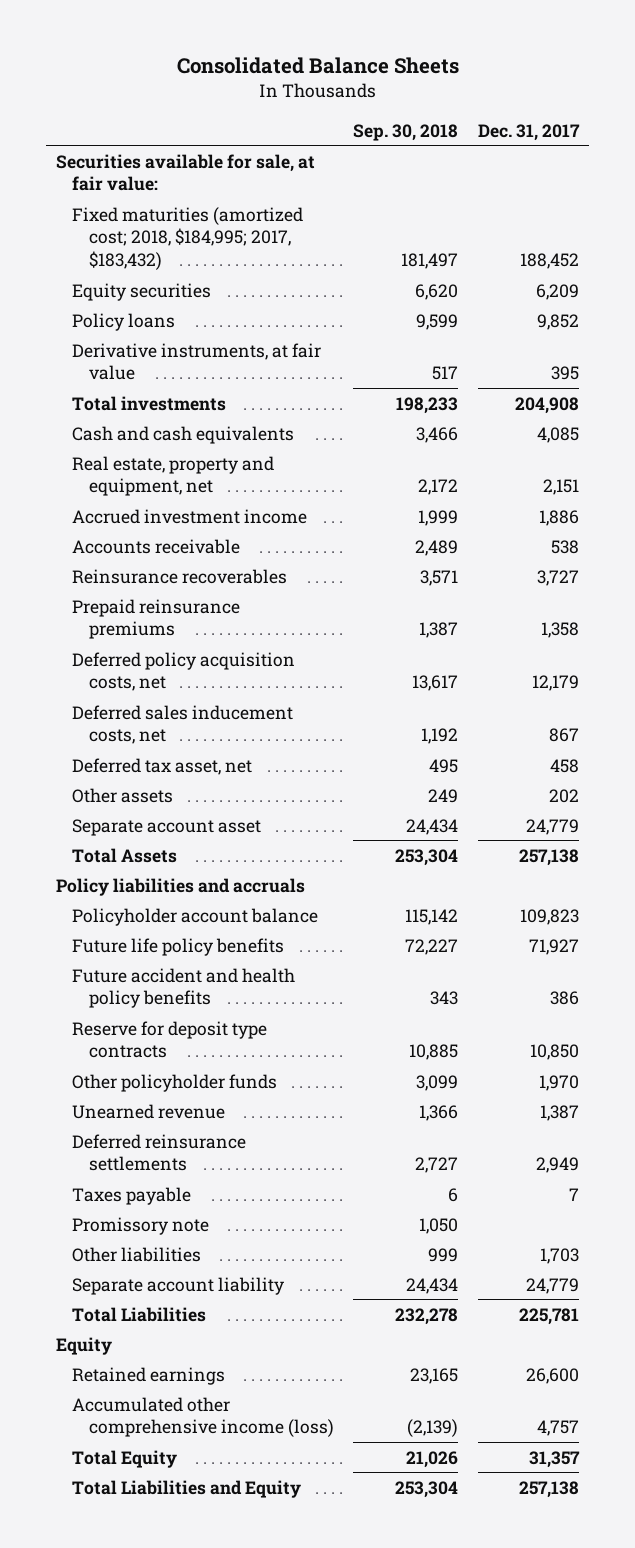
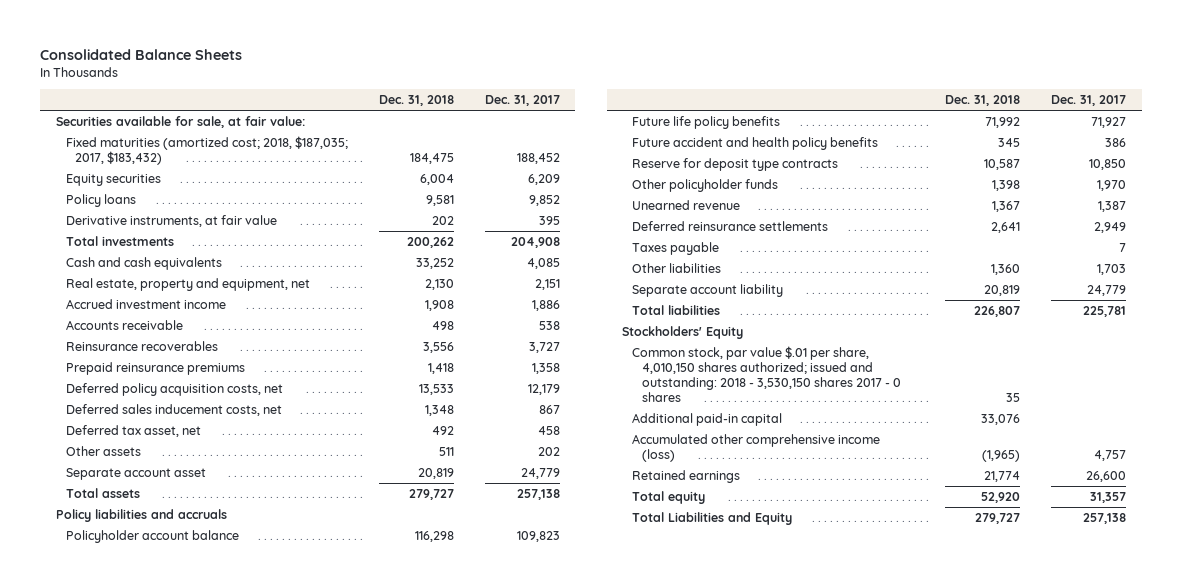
- | Sep. 30, 2018 | Dec. 31, 2017
+ | Dec. 31, 2018 | Dec. 31, 2017
- Fixed maturities (amortized cost; 2018, $184,995; 2017, $183,432) | 181,497 | 188,452
+ Fixed maturities (amortized cost; 2018, $187,035; 2017, $183,432) | 184,475 | 188,452
- Total Assets | 253,304 | 257,138
+ Total assets | 279,727 | 257,138
- Promissory note | 1,050 |
- Total Liabilities | 232,278 | 225,781
- Equity
+ Total liabilities | 226,807 | 225,781
+ Stockholders' Equity
+ Common stock, par value $.01 per share, 4,010,150 shares authorized; issued and outstanding: 2018 - 3,530,150 shares 2017 - 0 shares | 35 |
+ Additional paid-in capital | 33,076 |
- Total Equity | 21,026 | 31,357
moved down: Retained earnings | 21,774 | 26,600
+ Total equity | 52,920 | 31,357

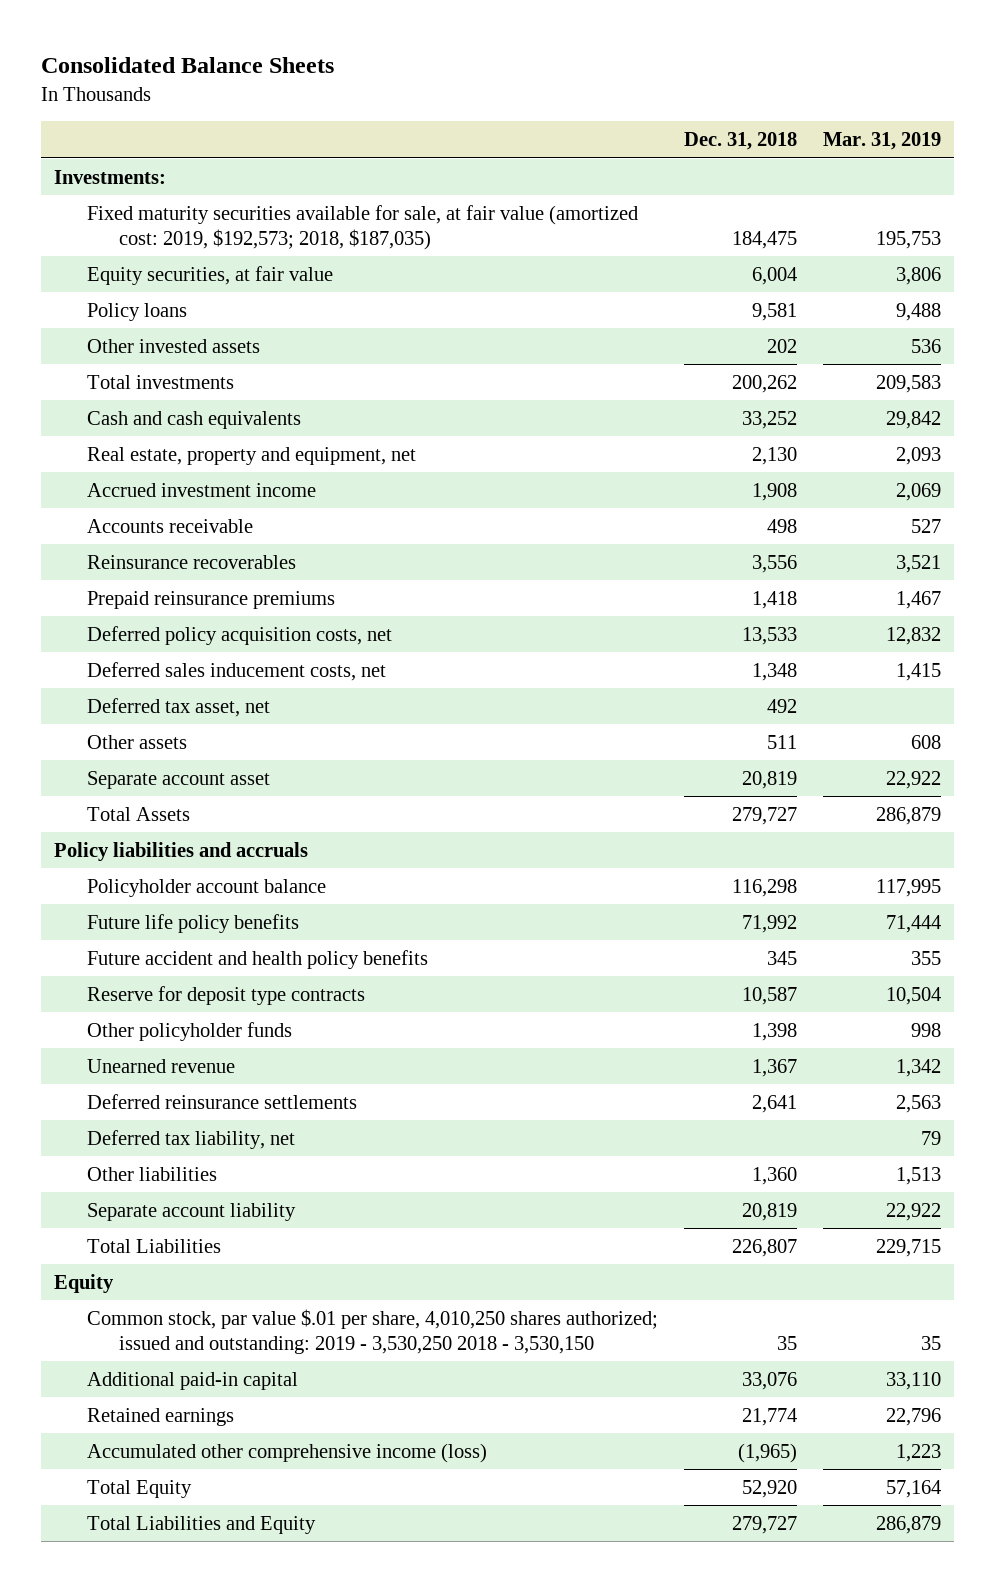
- | Dec. 31, 2018 | Dec. 31, 2017
+ | Dec. 31, 2018 | Mar. 31, 2019
- Securities available for sale, at fair value:
- Fixed maturities (amortized cost; 2018, $187,035; 2017, $183,432) | 184,475 | 188,452
- Equity securities | 6,004 | 6,209
+ Investments:
+ Fixed maturity securities available for sale, at fair value (amortized cost: 2019, $192,573; 2018, $187,035) | 184,475 | 195,753
+ Equity securities, at fair value | 6,004 | 3,806
- Derivative instruments, at fair value | 202 | 395
+ Other invested assets | 202 | 536
- Total assets | 279,727 | 257,138
+ Total Assets | 279,727 | 286,879
- Taxes payable | | 7
+ Deferred tax liability, net | | 79
- Total liabilities | 226,807 | 225,781
- Stockholders' Equity
- Common stock, par value $.01 per share, 4,010,150 shares authorized; issued and outstanding: 2018 - 3,530,150 shares 2017 - 0 shares | 35 |
+ Total Liabilities | 226,807 | 229,715
+ Equity
+ Common stock, par value $.01 per share, 4,010,250 shares authorized; issued and outstanding: 2019 - 3,530,250 2018 - 3,530,150 | 35 | 35
- Total equity | 52,920 | 31,357
moved down: Accumulated other comprehensive income (loss) | (1,965) | 1,223
+ Total Equity | 52,920 | 57,164

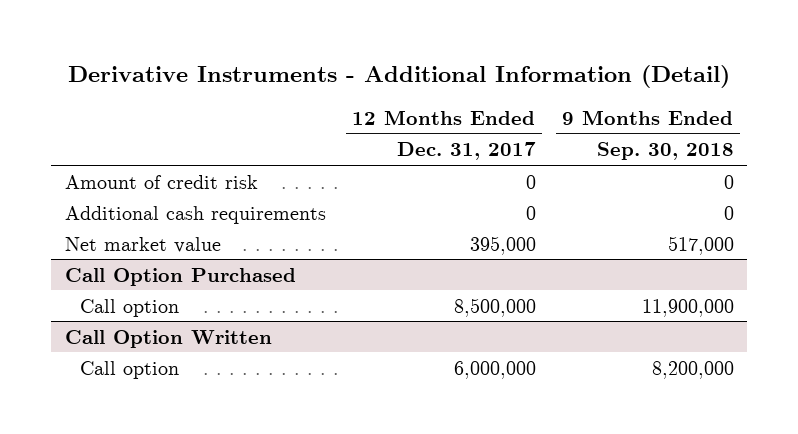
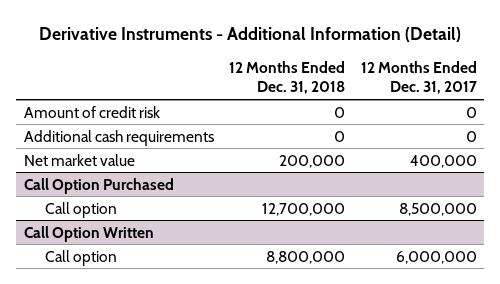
- | 12 Months Ended Dec. 31, 2017 | 9 Months Ended Sep. 30, 2018
+ | 12 Months Ended Dec. 31, 2018 | 12 Months Ended Dec. 31, 2017
- Net market value | 395,000 | 517,000
+ Net market value | 200,000 | 400,000

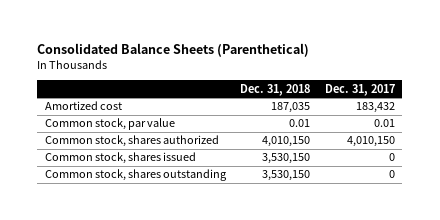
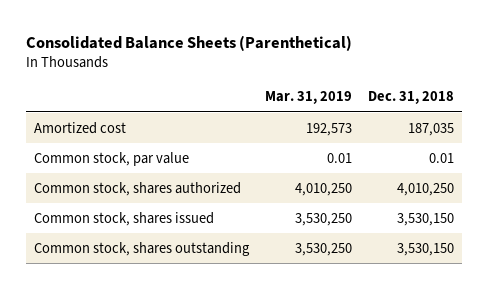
- | Dec. 31, 2018 | Dec. 31, 2017
+ | Mar. 31, 2019 | Dec. 31, 2018
- Common stock, shares authorized | 4,010,150 | 4,010,150
+ Common stock, shares authorized | 4,010,250 | 4,010,250

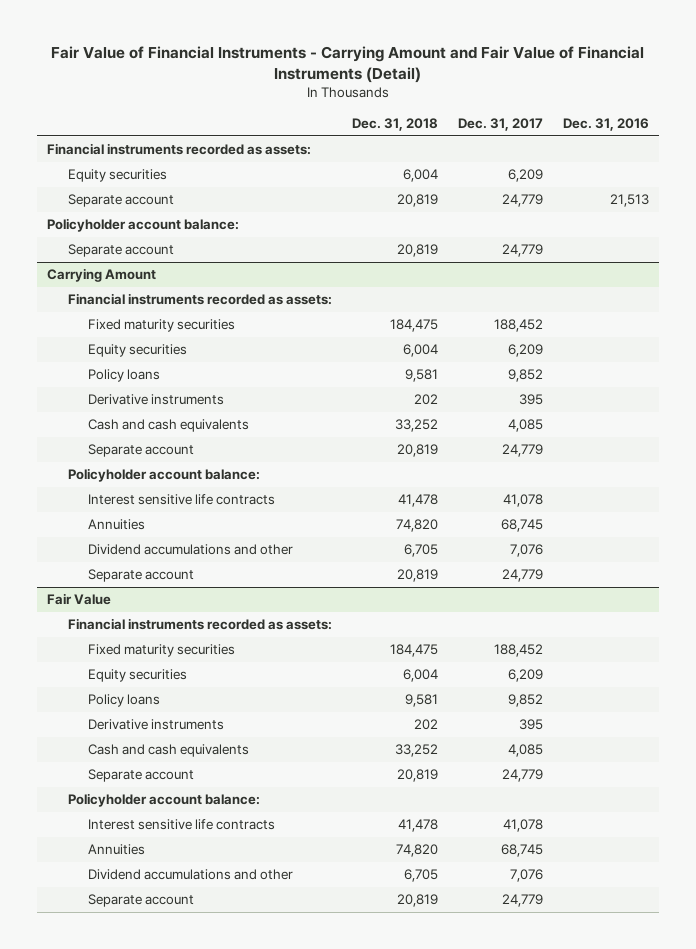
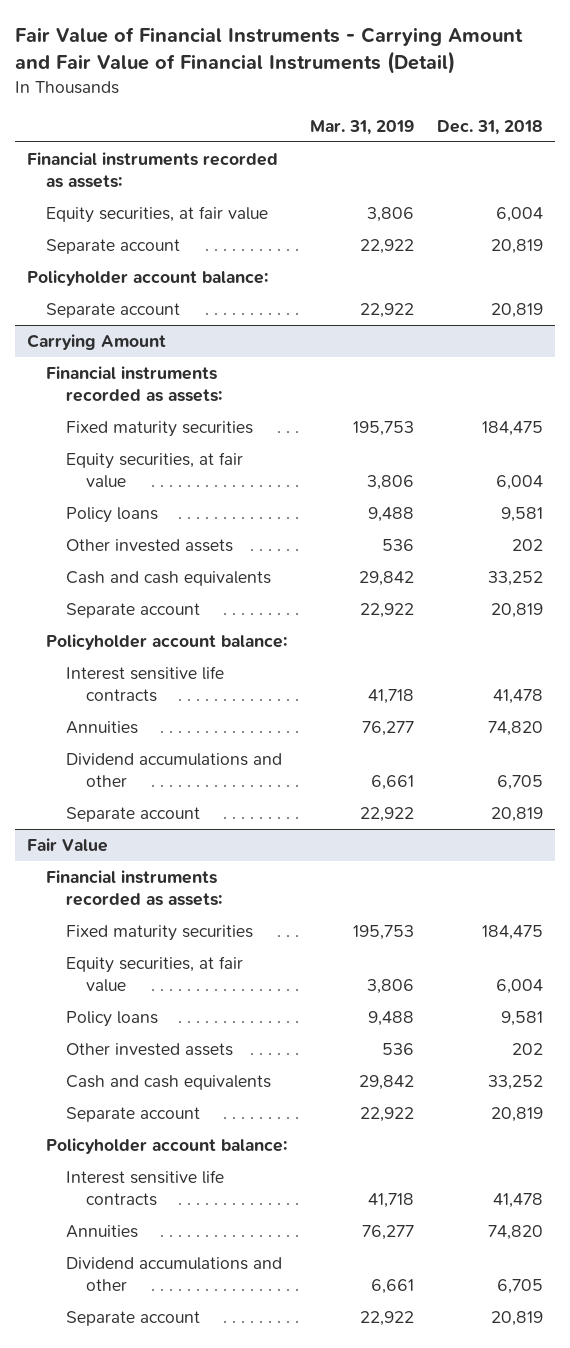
- | Dec. 31, 2018 | Dec. 31, 2017 | Dec. 31, 2016
+ | Mar. 31, 2019 | Dec. 31, 2018
- Equity securities | 6,004 | 6,209 |
+ Equity securities, at fair value | 3,806 | 6,004
@ Carrying Amount
- Equity securities | 6,004 | 6,209 |
+ Equity securities, at fair value | 3,806 | 6,004
- Derivative instruments | 202 | 395 |
+ Other invested assets | 536 | 202
@ Fair Value
- Equity securities | 6,004 | 6,209 |
+ Equity securities, at fair value | 3,806 | 6,004
- Derivative instruments | 202 | 395 |
+ Other invested assets | 536 | 202

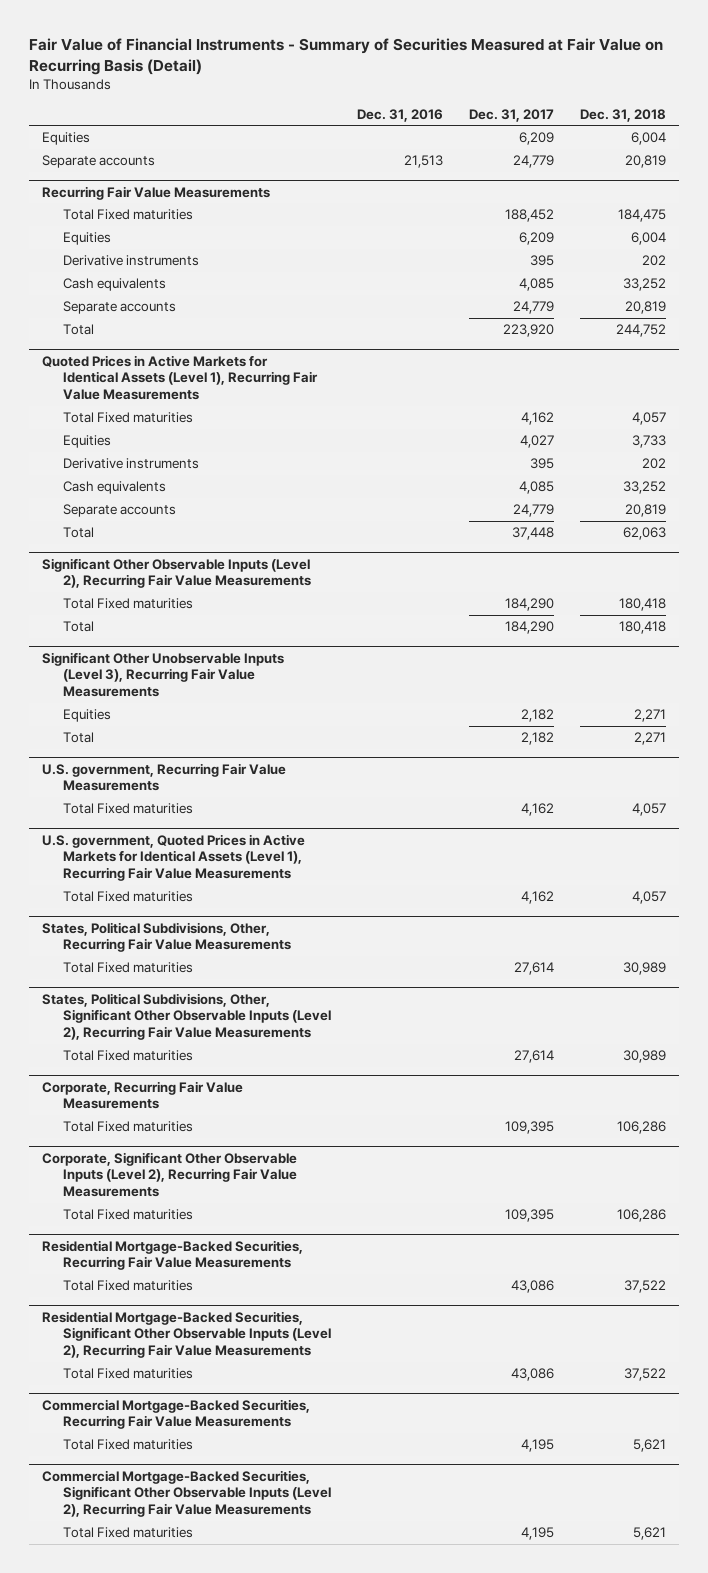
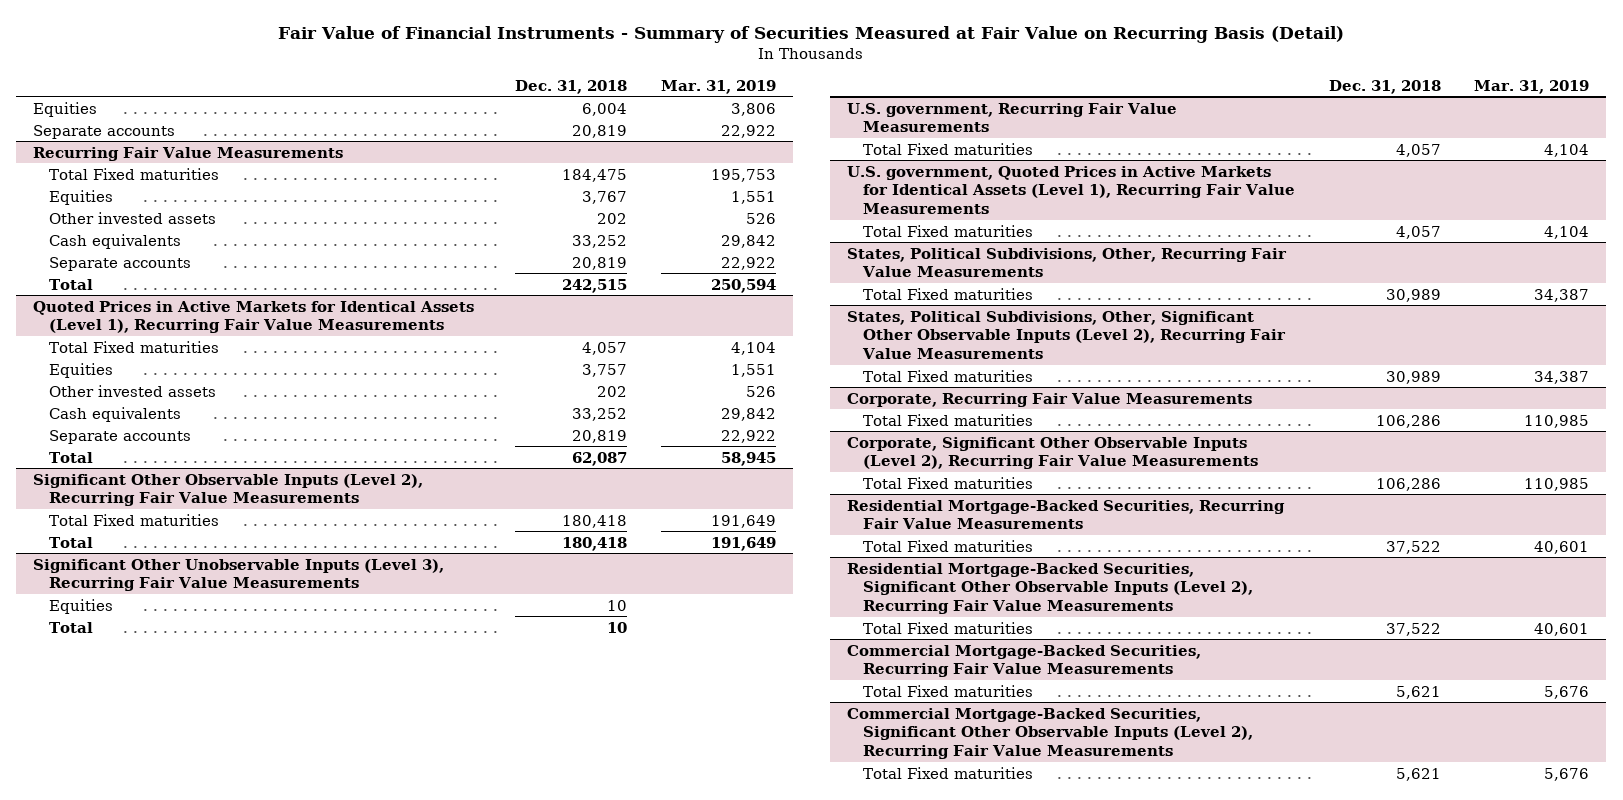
- | Dec. 31, 2016 | Dec. 31, 2017 | Dec. 31, 2018
+ | Dec. 31, 2018 | Mar. 31, 2019
@ Recurring Fair Value Measurements
- Equities | | 6,209 | 6,004
- Derivative instruments | | 395 | 202
+ Equities | 3,767 | 1,551
+ Other invested assets | 202 | 526
- Total | | 223,920 | 244,752
+ Total | 242,515 | 250,594
@ Quoted Prices in Active Markets for Identical Assets (Level 1), Recurring Fair Value Measurements
- Equities | | 4,027 | 3,733
- Derivative instruments | | 395 | 202
+ Equities | 3,757 | 1,551
+ Other invested assets | 202 | 526
- Total | | 37,448 | 62,063
+ Total | 62,087 | 58,945
@ Significant Other Unobservable Inputs (Level 3), Recurring Fair Value Measurements
- Equities | | 2,182 | 2,271
- Total | | 2,182 | 2,271
+ Equities | 10 |
+ Total | 10 |

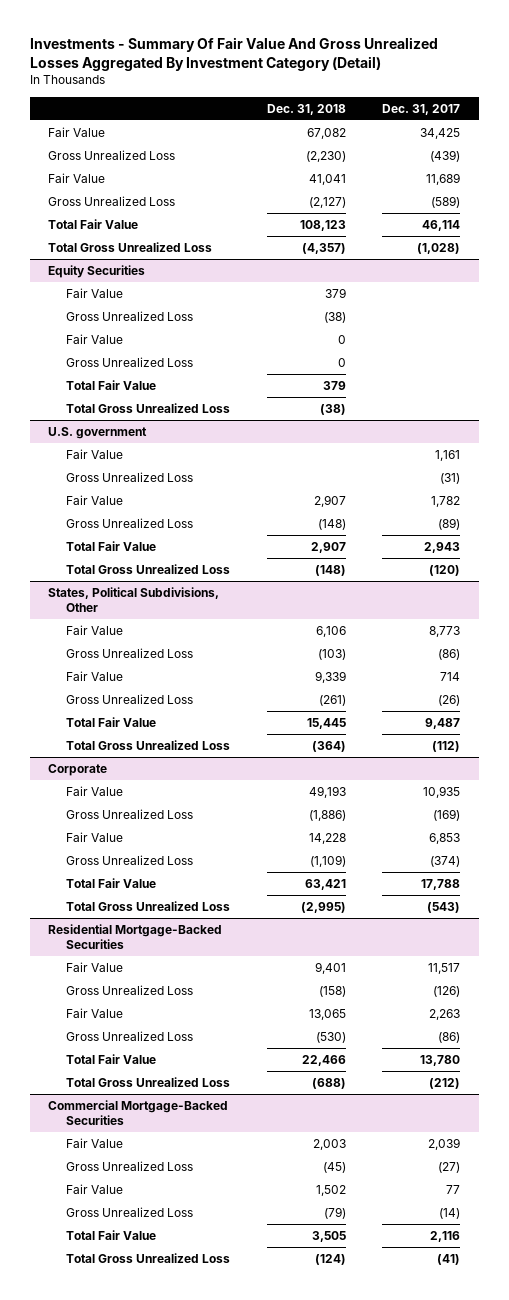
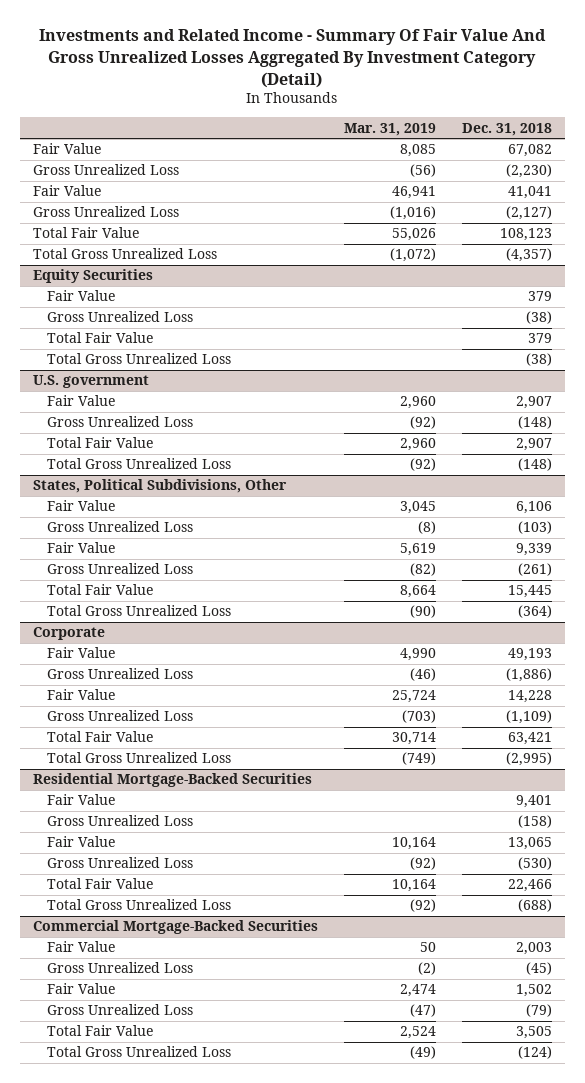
- Investments - Summary Of Fair Value And Gross Unrealized Losses Aggregated By Investment Category (Detail)
+ Investments and Related Income - Summary Of Fair Value And Gross Unrealized Losses Aggregated By Investment Category (Detail)
- | Dec. 31, 2018 | Dec. 31, 2017
+ | Mar. 31, 2019 | Dec. 31, 2018
@ Equity Securities
- Fair Value | 0 |
- Gross Unrealized Loss | 0 |
@ U.S. government
- Fair Value | | 1,161
- Gross Unrealized Loss | | (31)

